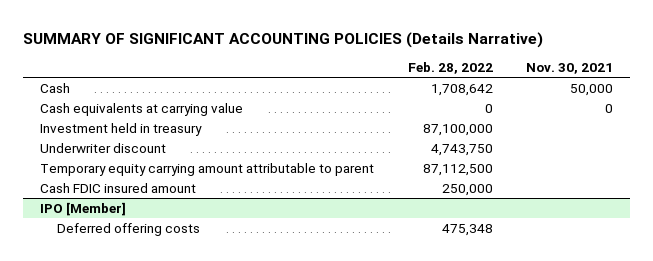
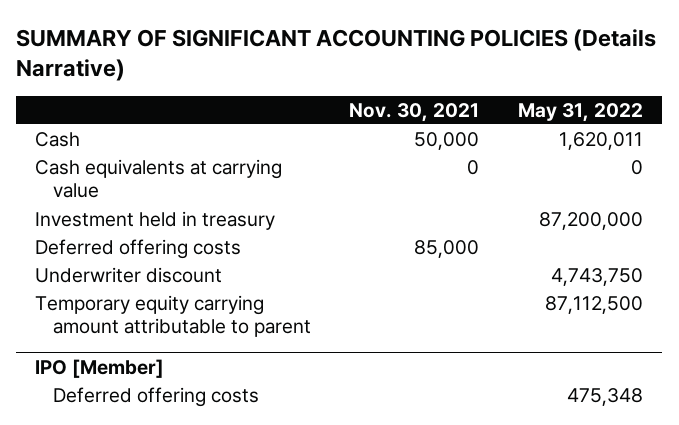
- | Feb. 28, 2022 | Nov. 30, 2021
+ | Nov. 30, 2021 | May 31, 2022
+ Deferred offering costs | 85,000 |
- Cash FDIC insured amount | 250,000 |

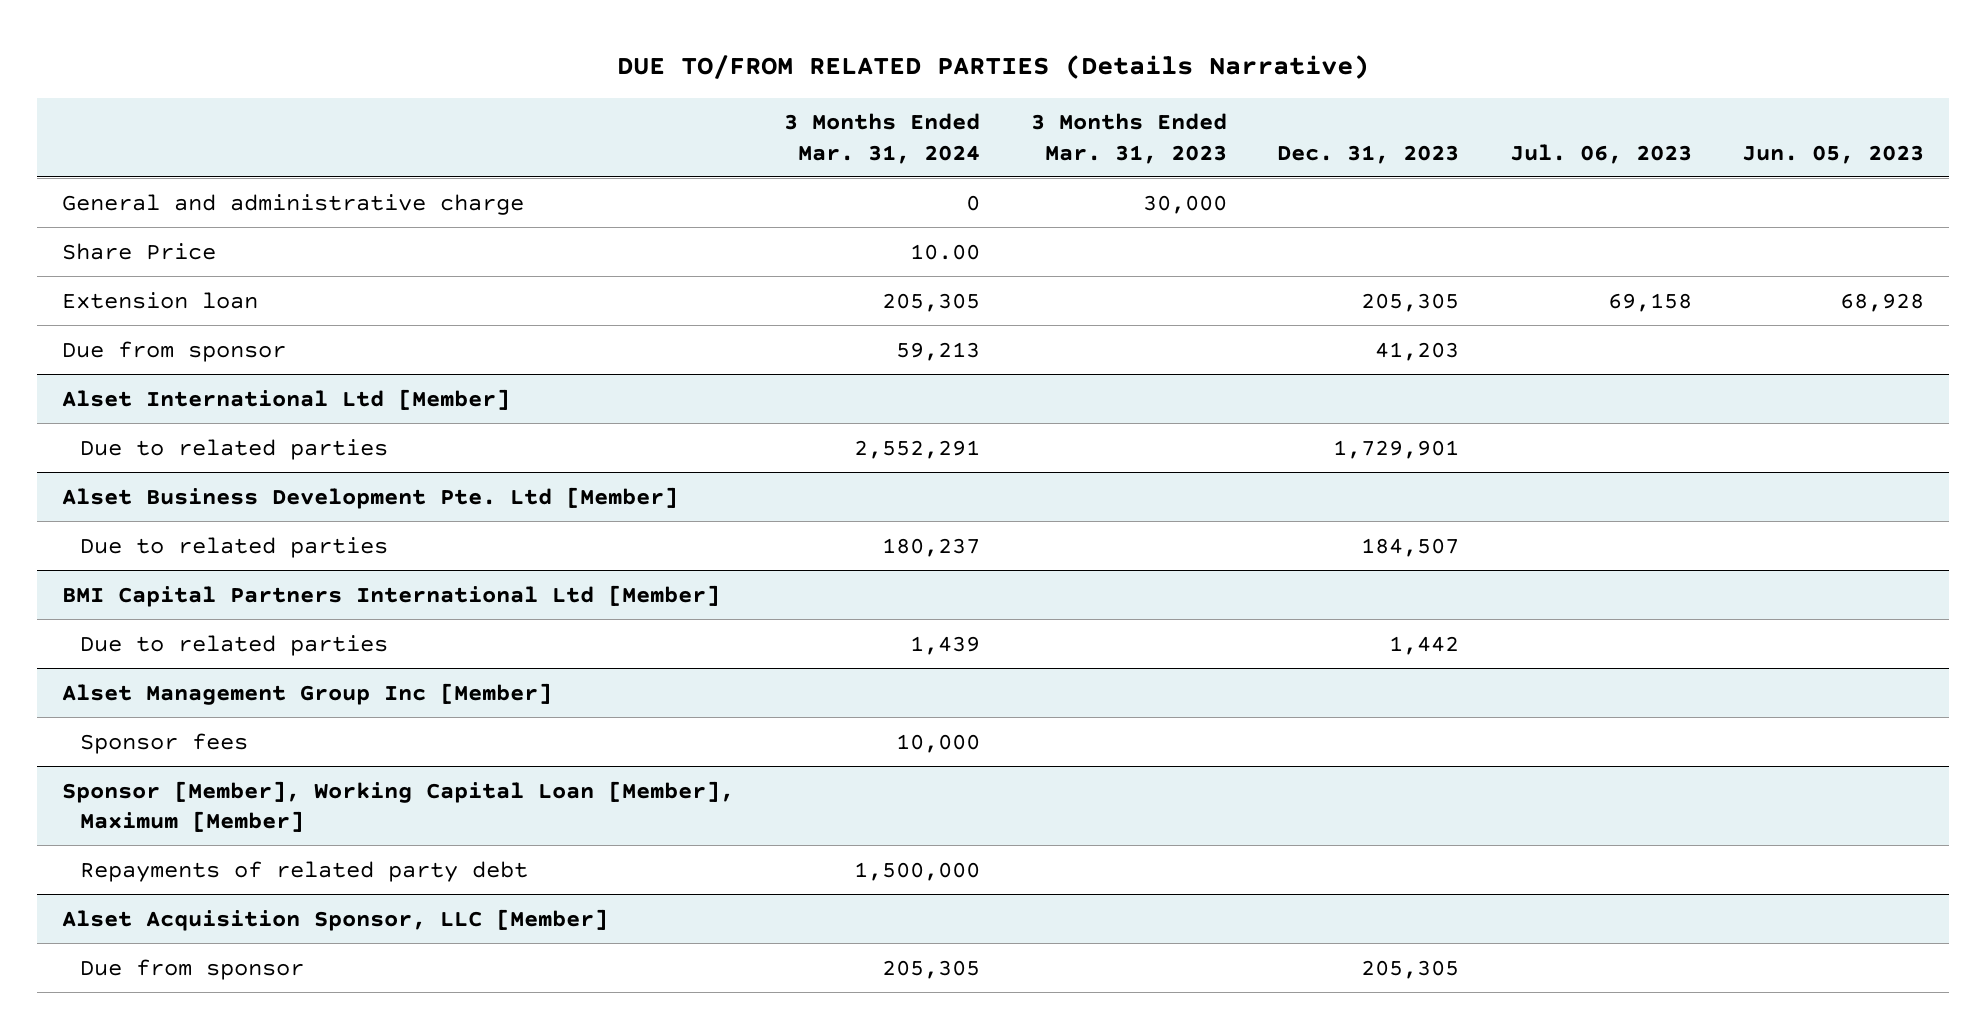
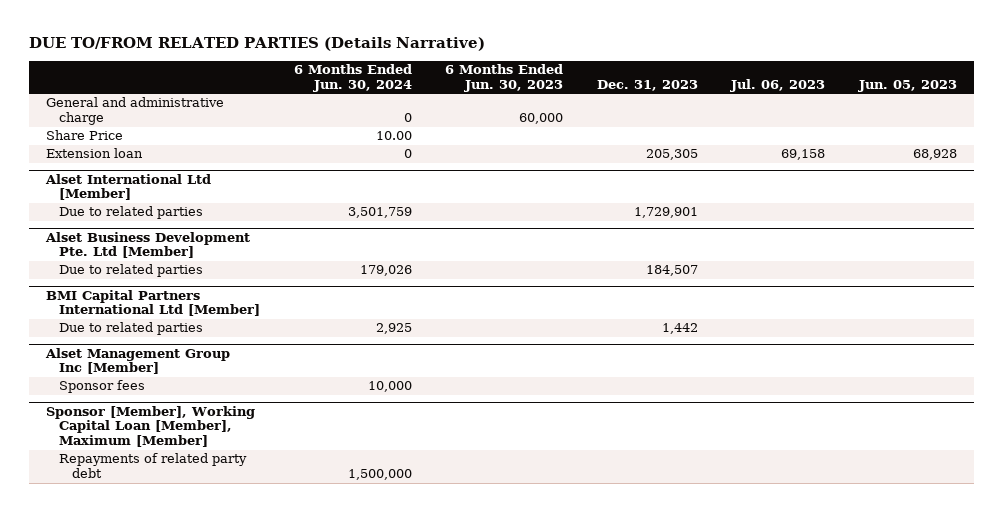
- | 3 Months Ended Mar. 31, 2024 | 3 Months Ended Mar. 31, 2023 | Dec. 31, 2023 | Jul. 06, 2023 | Jun. 05, 2023
+ | 6 Months Ended Jun. 30, 2024 | 6 Months Ended Jun. 30, 2023 | Dec. 31, 2023 | Jul. 06, 2023 | Jun. 05, 2023
- Due from sponsor | 59,213 | | 41,203 | |
- Alset Acquisition Sponsor, LLC [Member]
- Due from sponsor | 205,305 | | 205,305 | |

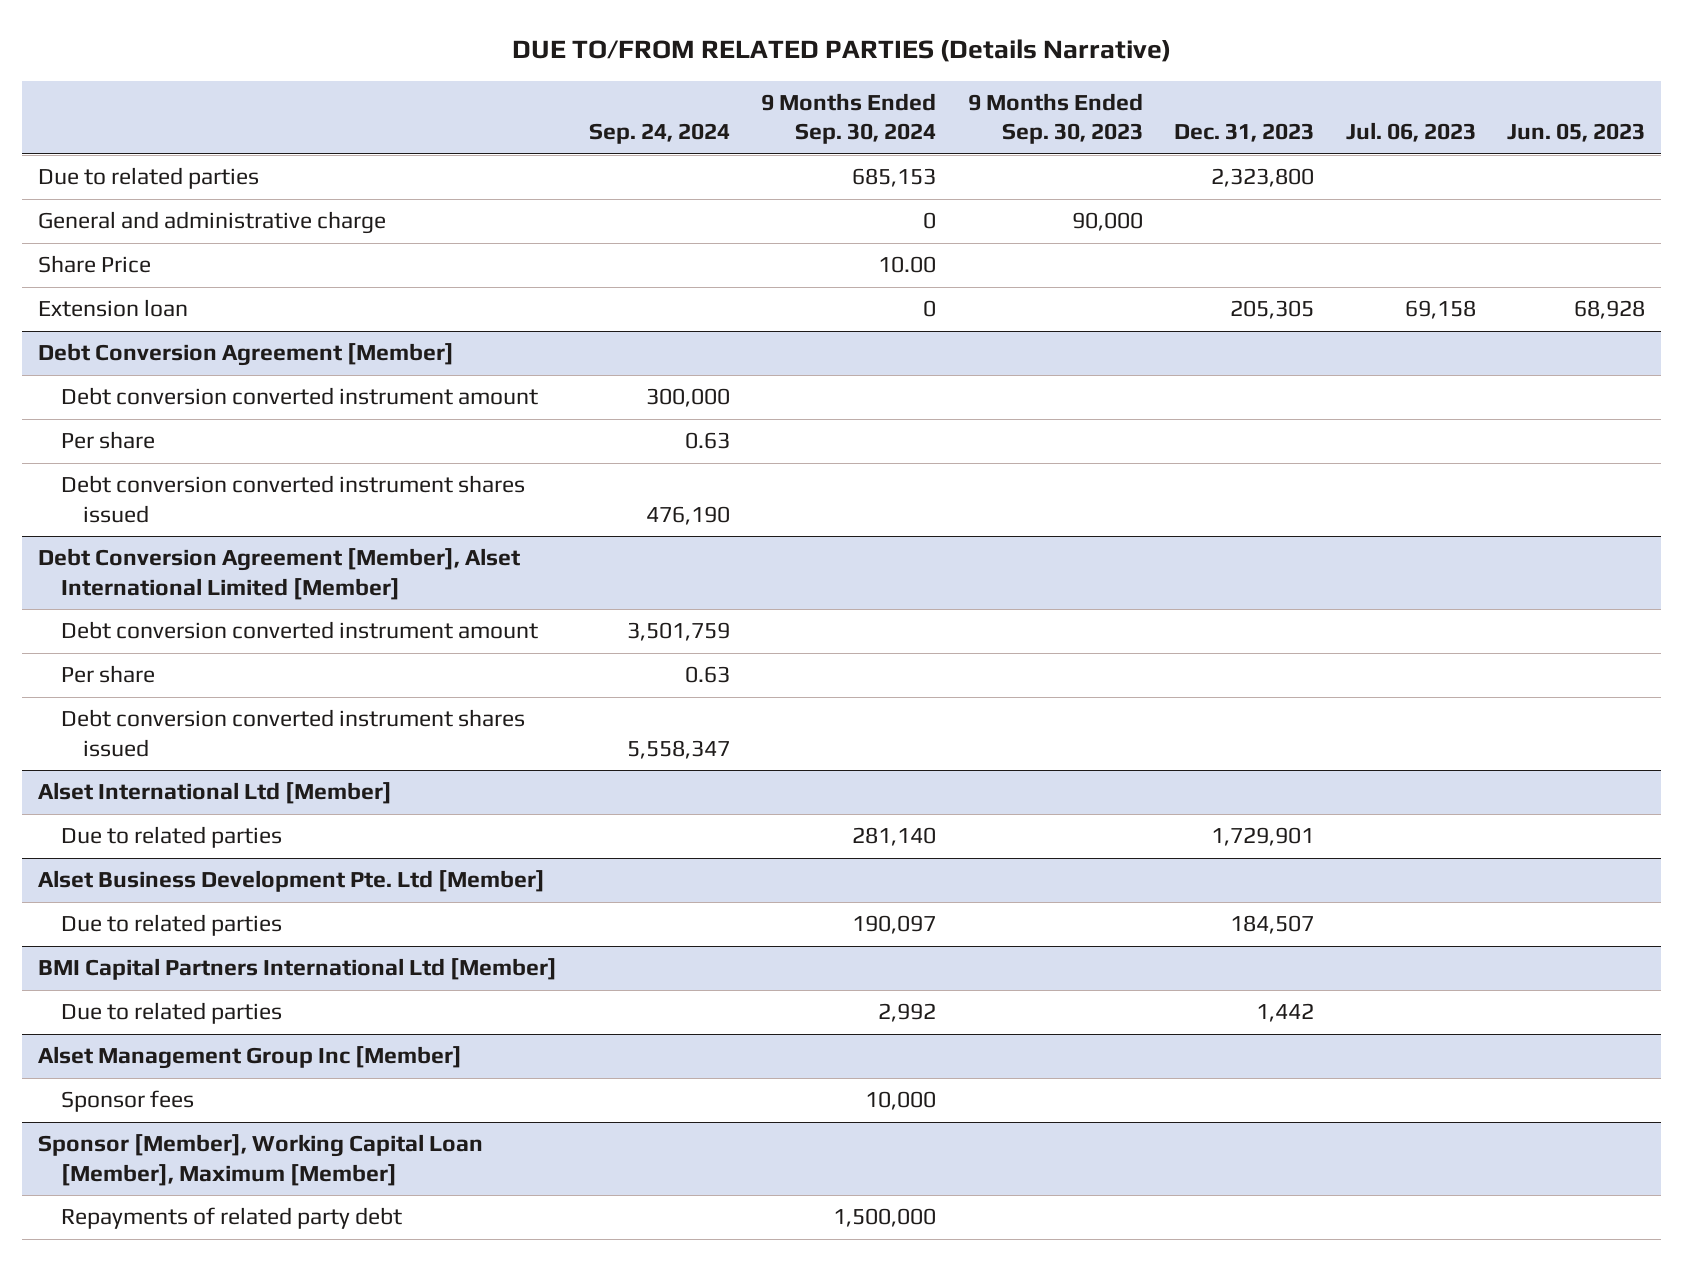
- | 6 Months Ended Jun. 30, 2024 | 6 Months Ended Jun. 30, 2023 | Dec. 31, 2023 | Jul. 06, 2023 | Jun. 05, 2023
+ | Sep. 24, 2024 | 9 Months Ended Sep. 30, 2024 | 9 Months Ended Sep. 30, 2023 | Dec. 31, 2023 | Jul. 06, 2023 | Jun. 05, 2023
+ Due to related parties | | 685,153 | | 2,323,800 | |
+ Debt Conversion Agreement [Member]
+ Debt conversion converted instrument amount | 300,000 | | | | |
+ Per share | 0.63 | | | | |
+ Debt conversion converted instrument shares issued | 476,190 | | | | |
+ Debt Conversion Agreement [Member], Alset International Limited [Member]
+ Debt conversion converted instrument amount | 3,501,759 | | | | |
+ Per share | 0.63 | | | | |
+ Debt conversion converted instrument shares issued | 5,558,347 | | | | |

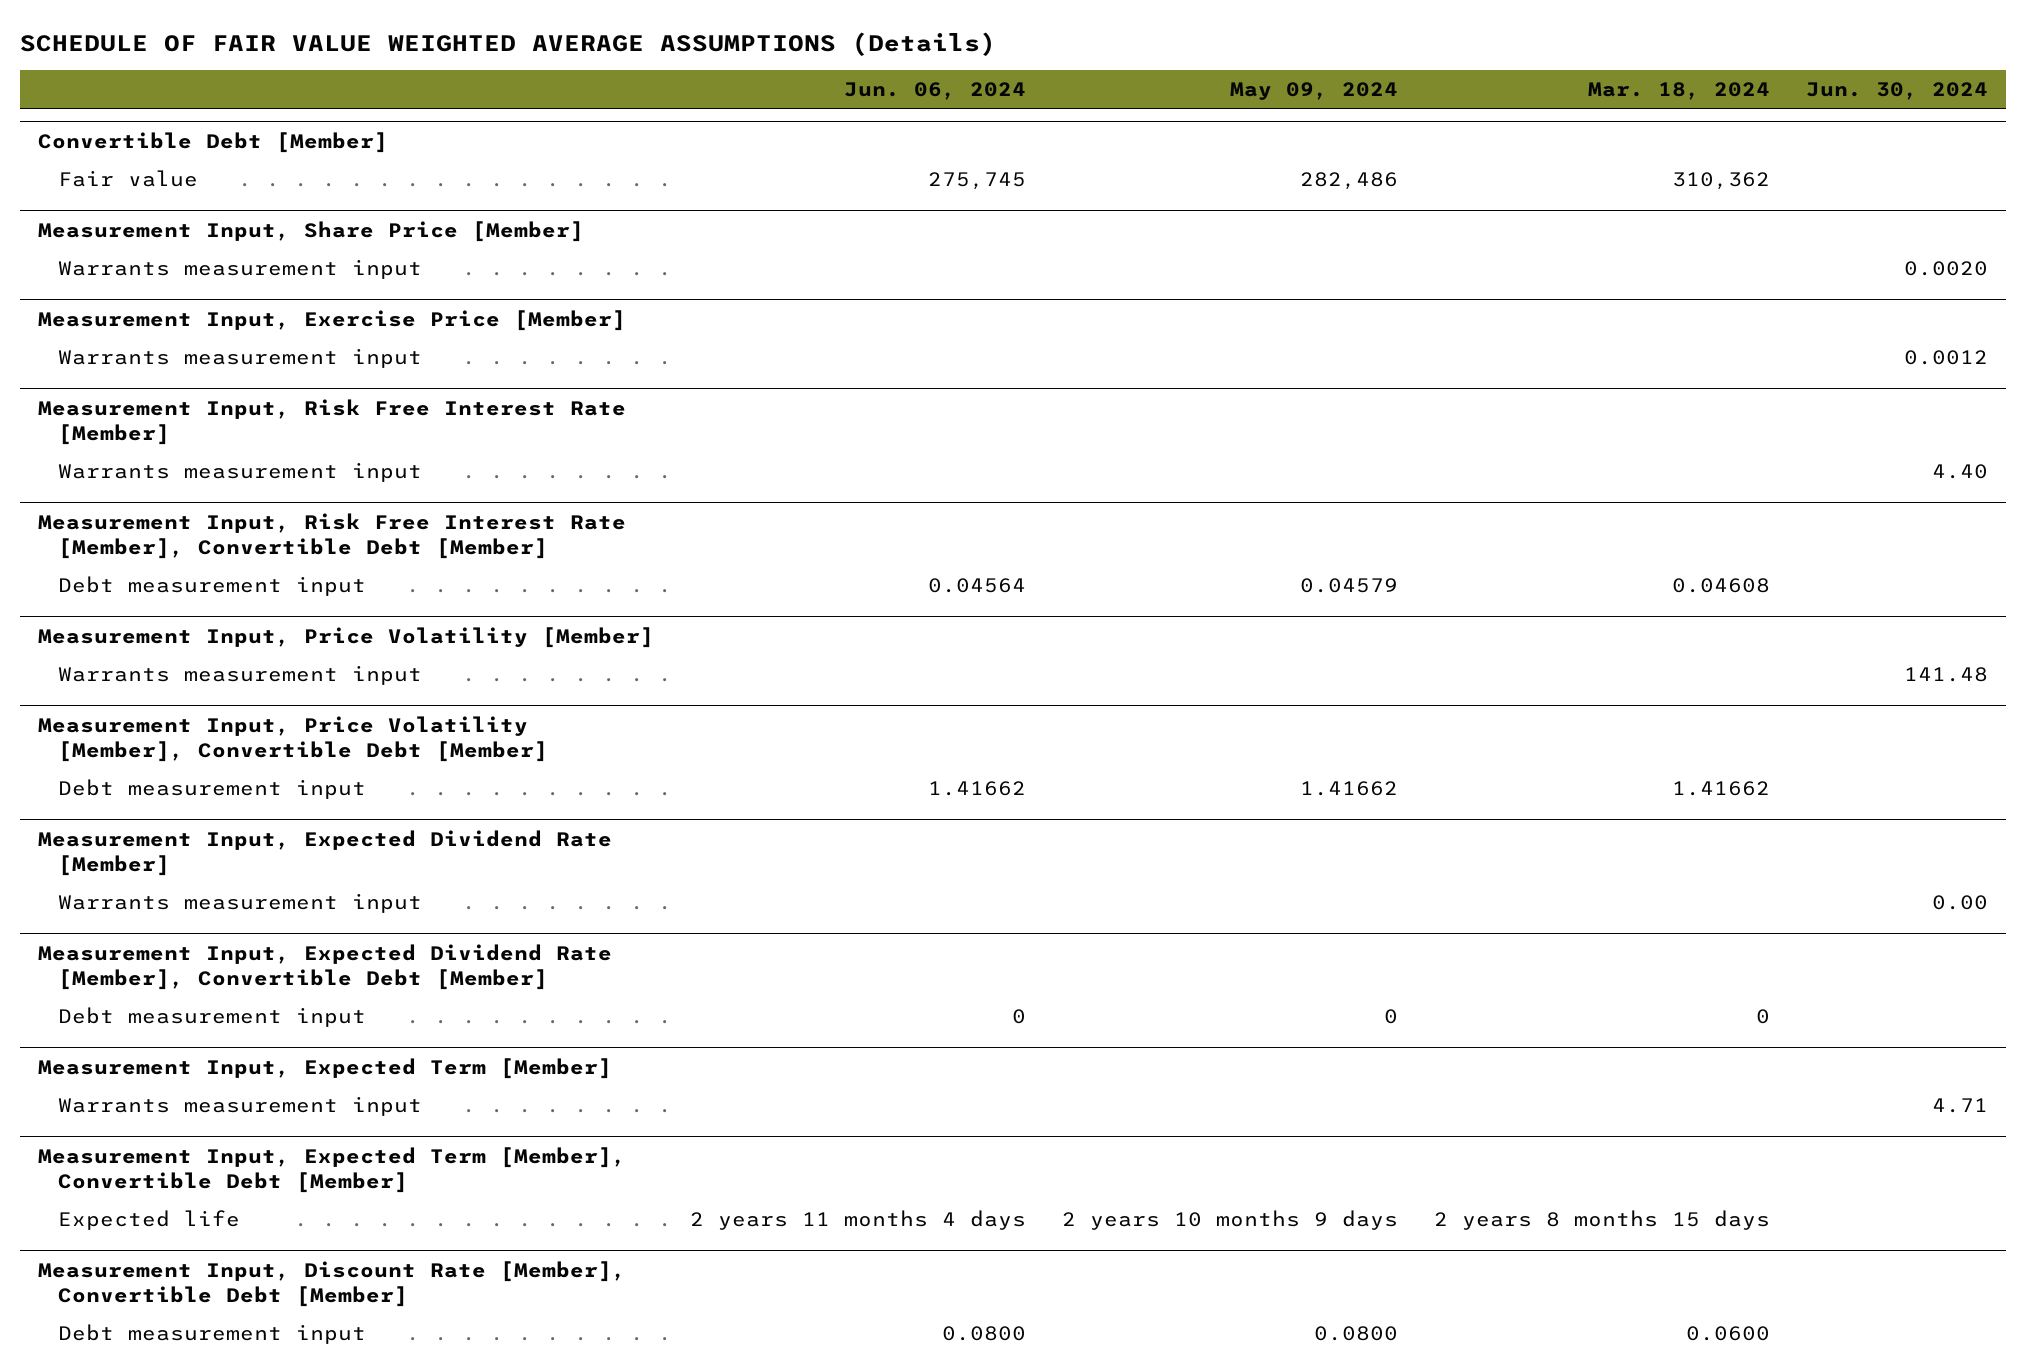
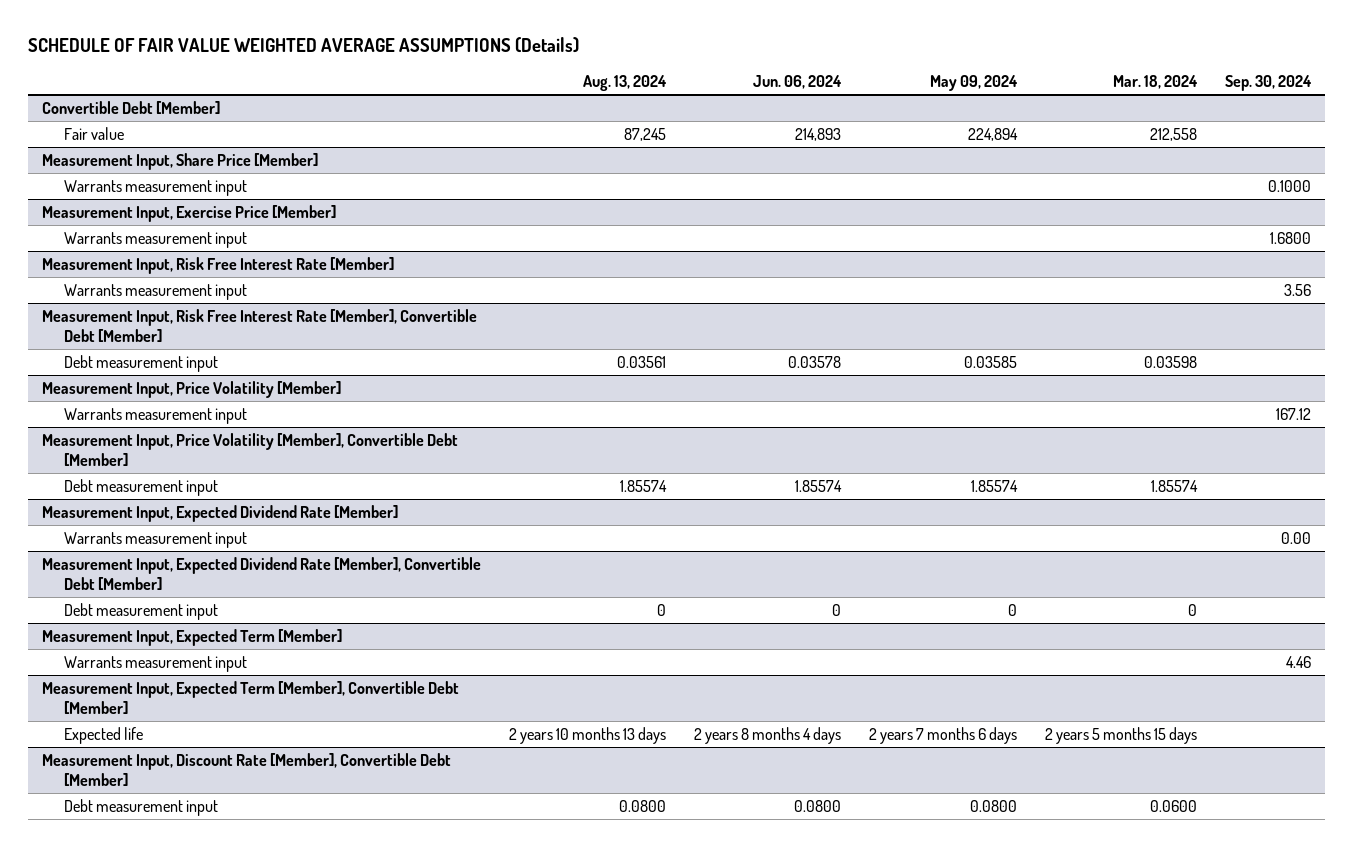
- | Jun. 06, 2024 | May 09, 2024 | Mar. 18, 2024 | Jun. 30, 2024
+ | Aug. 13, 2024 | Jun. 06, 2024 | May 09, 2024 | Mar. 18, 2024 | Sep. 30, 2024
@ Convertible Debt [Member]
- Fair value | 275,745 | 282,486 | 310,362 |
+ Fair value | 87,245 | 214,893 | 224,894 | 212,558 |
@ Measurement Input, Risk Free Interest Rate [Member], Convertible Debt [Member]
- Debt measurement input | 0.04564 | 0.04579 | 0.04608 |
+ Debt measurement input | 0.03561 | 0.03578 | 0.03585 | 0.03598 |
@ Measurement Input, Price Volatility [Member], Convertible Debt [Member]
- Debt measurement input | 1.41662 | 1.41662 | 1.41662 |
+ Debt measurement input | 1.85574 | 1.85574 | 1.85574 | 1.85574 |
@ Measurement Input, Expected Term [Member], Convertible Debt [Member]
- Expected life | 2 years 11 months 4 days | 2 years 10 months 9 days | 2 years 8 months 15 days |
+ Expected life | 2 years 10 months 13 days | 2 years 8 months 4 days | 2 years 7 months 6 days | 2 years 5 months 15 days |

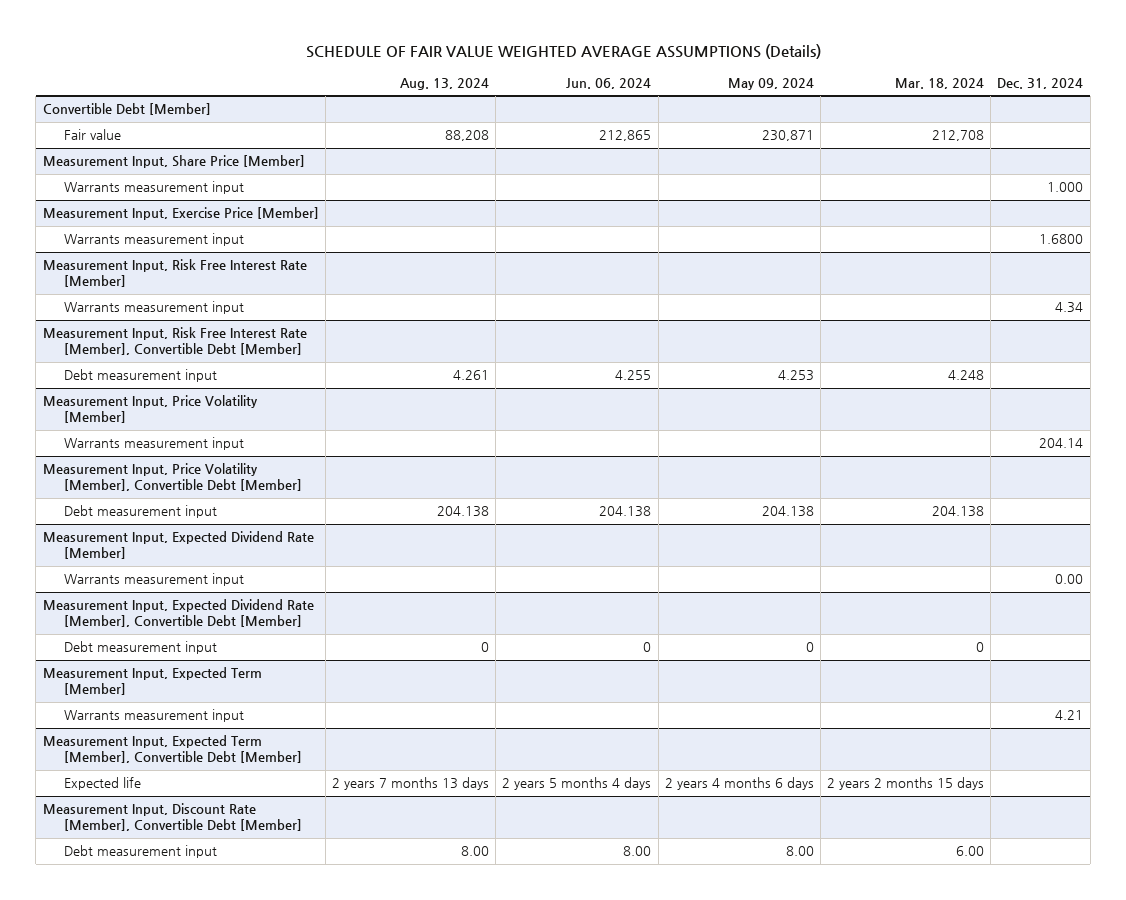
- | Aug. 13, 2024 | Jun. 06, 2024 | May 09, 2024 | Mar. 18, 2024 | Sep. 30, 2024
+ | Aug. 13, 2024 | Jun. 06, 2024 | May 09, 2024 | Mar. 18, 2024 | Dec. 31, 2024
@ Convertible Debt [Member]
- Fair value | 87,245 | 214,893 | 224,894 | 212,558 |
+ Fair value | 88,208 | 212,865 | 230,871 | 212,708 |
@ Measurement Input, Risk Free Interest Rate [Member], Convertible Debt [Member]
- Debt measurement input | 0.03561 | 0.03578 | 0.03585 | 0.03598 |
+ Debt measurement input | 4.261 | 4.255 | 4.253 | 4.248 |
@ Measurement Input, Price Volatility [Member], Convertible Debt [Member]
- Debt measurement input | 1.85574 | 1.85574 | 1.85574 | 1.85574 |
+ Debt measurement input | 204.138 | 204.138 | 204.138 | 204.138 |
@ Measurement Input, Expected Term [Member], Convertible Debt [Member]
- Expected life | 2 years 10 months 13 days | 2 years 8 months 4 days | 2 years 7 months 6 days | 2 years 5 months 15 days |
+ Expected life | 2 years 7 months 13 days | 2 years 5 months 4 days | 2 years 4 months 6 days | 2 years 2 months 15 days |
@ Measurement Input, Discount Rate [Member], Convertible Debt [Member]
- Debt measurement input | 0.0800 | 0.0800 | 0.0800 | 0.0600 |
+ Debt measurement input | 8.00 | 8.00 | 8.00 | 6.00 |

